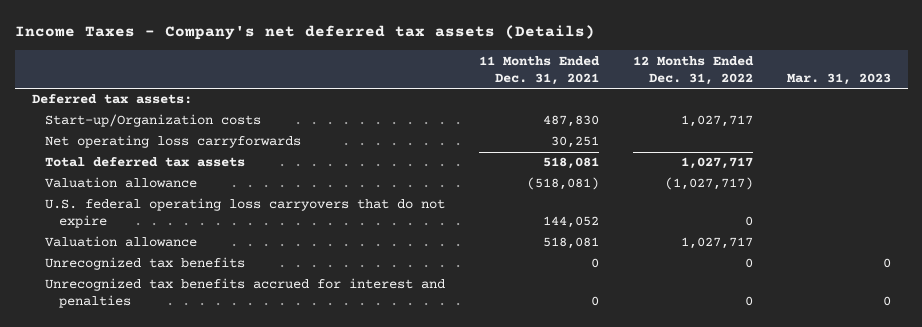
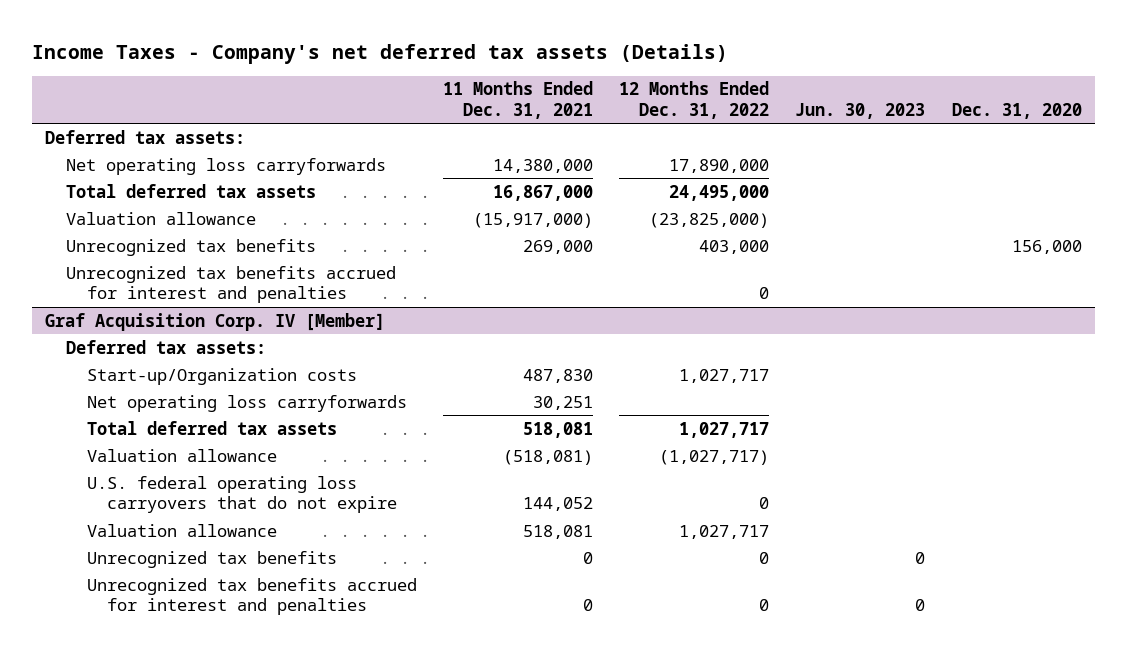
- | 11 Months Ended Dec. 31, 2021 | 12 Months Ended Dec. 31, 2022 | Mar. 31, 2023
+ | 11 Months Ended Dec. 31, 2021 | 12 Months Ended Dec. 31, 2022 | Jun. 30, 2023 | Dec. 31, 2020
+ Net operating loss carryforwards | 14,380,000 | 17,890,000 | |
+ Total deferred tax assets | 16,867,000 | 24,495,000 | |
+ Valuation allowance | (15,917,000) | (23,825,000) | |
+ Unrecognized tax benefits | 269,000 | 403,000 | | 156,000
+ Unrecognized tax benefits accrued for interest and penalties | | 0 | |
+ Graf Acquisition Corp. IV [Member]
+ Deferred tax assets:

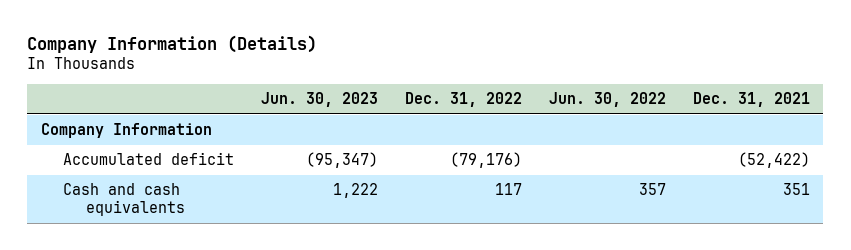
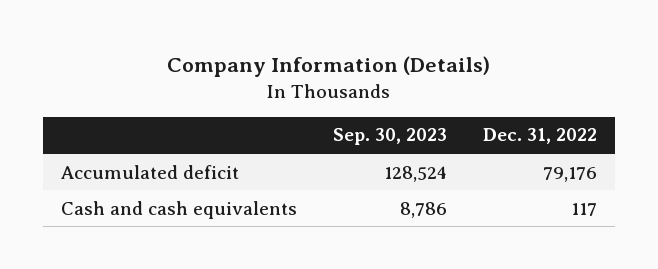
- | Jun. 30, 2023 | Dec. 31, 2022 | Jun. 30, 2022 | Dec. 31, 2021
+ | Sep. 30, 2023 | Dec. 31, 2022
- Company Information
- Accumulated deficit | (95,347) | (79,176) | | (52,422)
+ Accumulated deficit | 128,524 | 79,176

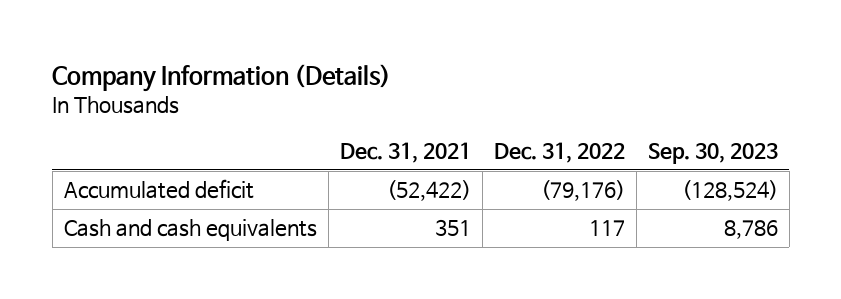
- | Sep. 30, 2023 | Dec. 31, 2022
+ | Dec. 31, 2021 | Dec. 31, 2022 | Sep. 30, 2023
- Accumulated deficit | 128,524 | 79,176
+ Accumulated deficit | (52,422) | (79,176) | (128,524)

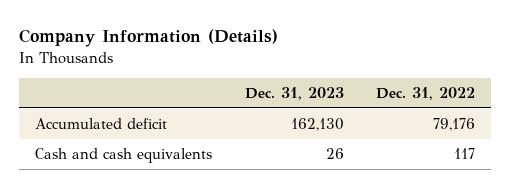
- | Dec. 31, 2021 | Dec. 31, 2022 | Sep. 30, 2023
+ | Dec. 31, 2023 | Dec. 31, 2022
- Accumulated deficit | (52,422) | (79,176) | (128,524)
+ Accumulated deficit | 162,130 | 79,176

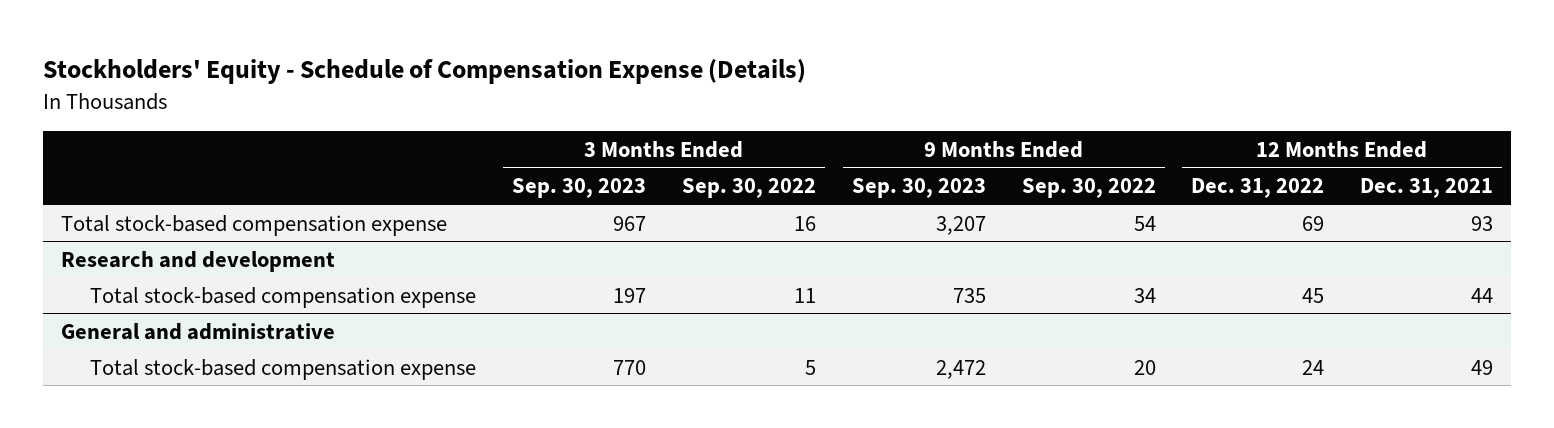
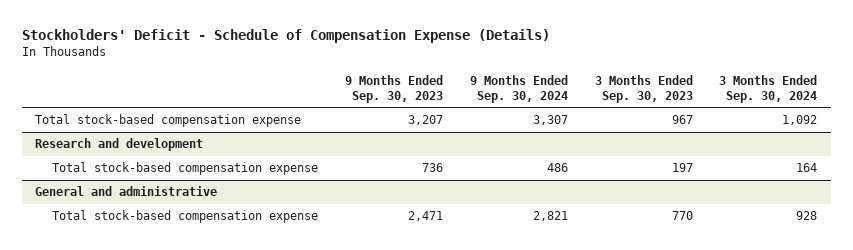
- Stockholders' Equity - Schedule of Compensation Expense (Details)
+ Stockholders' Deficit - Schedule of Compensation Expense (Details)
- | 3 Months Ended Sep. 30, 2023 | 3 Months Ended Sep. 30, 2022 | 9 Months Ended Sep. 30, 2023 | 9 Months Ended Sep. 30, 2022 | 12 Months Ended Dec. 31, 2022 | 12 Months Ended Dec. 31, 2021
+ | 9 Months Ended Sep. 30, 2023 | 9 Months Ended Sep. 30, 2024 | 3 Months Ended Sep. 30, 2023 | 3 Months Ended Sep. 30, 2024
@ Research and development
- Total stock-based compensation expense | 197 | 11 | 735 | 34 | 45 | 44
+ Total stock-based compensation expense | 736 | 486 | 197 | 164
@ General and administrative
- Total stock-based compensation expense | 770 | 5 | 2,472 | 20 | 24 | 49
+ Total stock-based compensation expense | 2,471 | 2,821 | 770 | 928

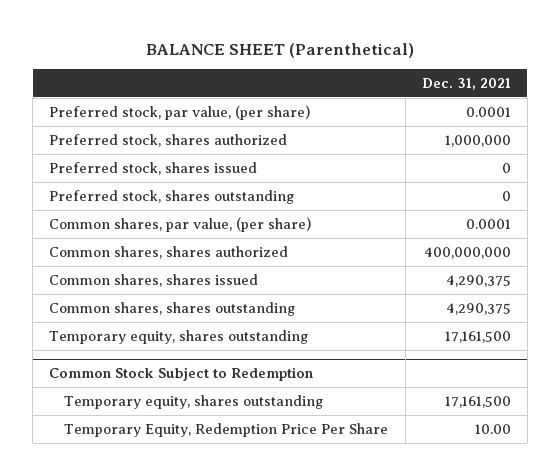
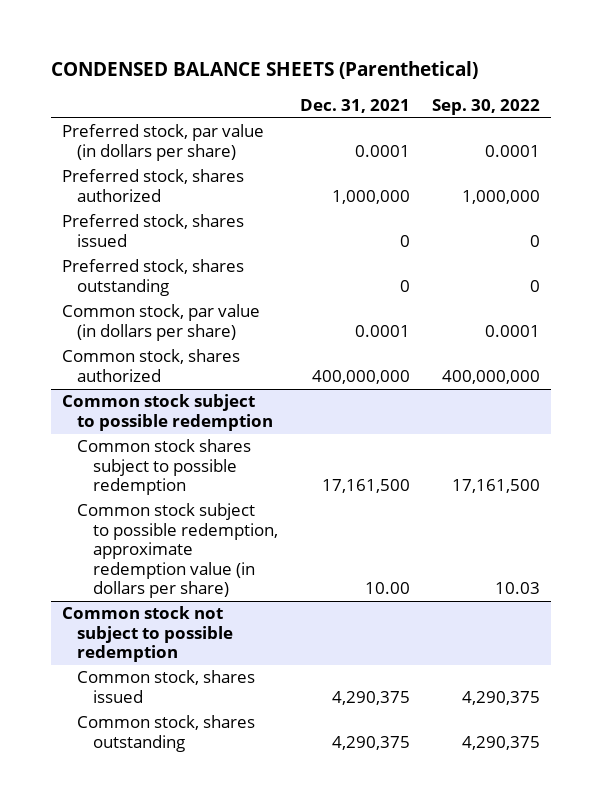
- BALANCE SHEET (Parenthetical)
+ CONDENSED BALANCE SHEETS (Parenthetical)
- | Dec. 31, 2021
+ | Dec. 31, 2021 | Sep. 30, 2022
- Preferred stock, par value, (per share) | 0.0001
+ Preferred stock, par value (in dollars per share) | 0.0001 | 0.0001
- Common shares, par value, (per share) | 0.0001
- Common shares, shares authorized | 400,000,000
- Common shares, shares issued | 4,290,375
- Common shares, shares outstanding | 4,290,375
- Temporary equity, shares outstanding | 17,161,500
- Common Stock Subject to Redemption
- Temporary equity, shares outstanding | 17,161,500
- Temporary Equity, Redemption Price Per Share | 10.00
+ Common stock, par value (in dollars per share) | 0.0001 | 0.0001
+ Common stock, shares authorized | 400,000,000 | 400,000,000
+ Common stock subject to possible redemption
+ Common stock shares subject to possible redemption | 17,161,500 | 17,161,500
+ Common stock subject to possible redemption, approximate redemption value (in dollars per share) | 10.00 | 10.03
+ Common stock not subject to possible redemption
+ Common stock, shares issued | 4,290,375 | 4,290,375
+ Common stock, shares outstanding | 4,290,375 | 4,290,375

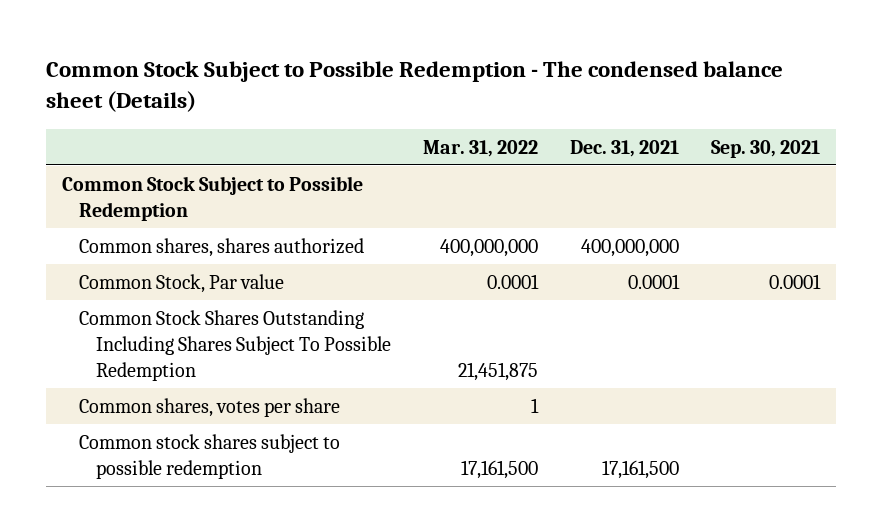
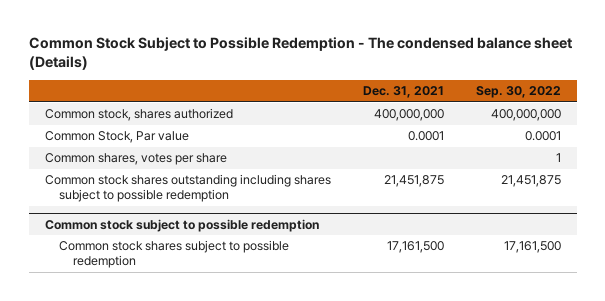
- | Mar. 31, 2022 | Dec. 31, 2021 | Sep. 30, 2021
+ | Dec. 31, 2021 | Sep. 30, 2022
- Common Stock Subject to Possible Redemption
- Common shares, shares authorized | 400,000,000 | 400,000,000 |
+ Common stock, shares authorized | 400,000,000 | 400,000,000
- Common Stock Shares Outstanding Including Shares Subject To Possible Redemption | 21,451,875 | |
+ Common stock shares outstanding including shares subject to possible redemption | 21,451,875 | 21,451,875
+ Common stock subject to possible redemption

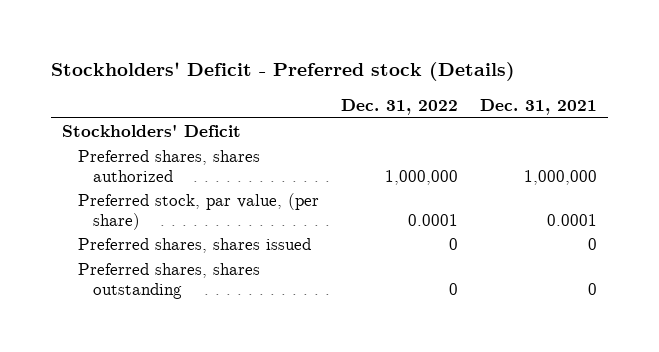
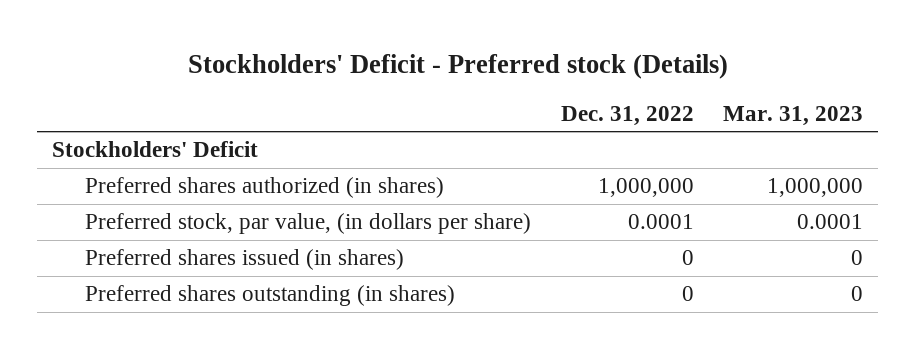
- | Dec. 31, 2022 | Dec. 31, 2021
+ | Dec. 31, 2022 | Mar. 31, 2023
- Preferred shares, shares authorized | 1,000,000 | 1,000,000
- Preferred stock, par value, (per share) | 0.0001 | 0.0001
- Preferred shares, shares issued | 0 | 0
- Preferred shares, shares outstanding | 0 | 0
+ Preferred shares authorized (in shares) | 1,000,000 | 1,000,000
+ Preferred stock, par value, (in dollars per share) | 0.0001 | 0.0001
+ Preferred shares issued (in shares) | 0 | 0
+ Preferred shares outstanding (in shares) | 0 | 0

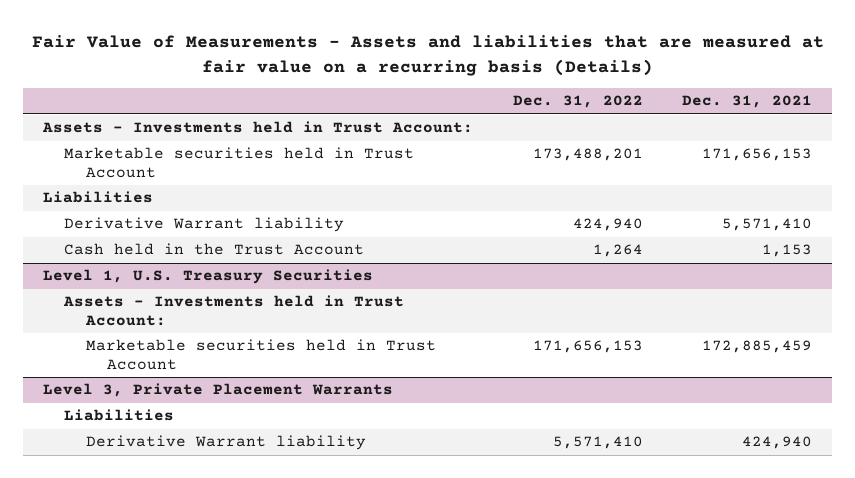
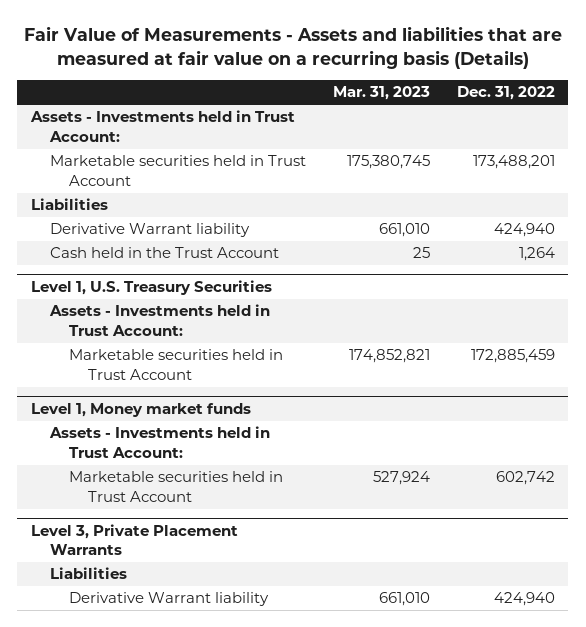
- | Dec. 31, 2022 | Dec. 31, 2021
+ | Mar. 31, 2023 | Dec. 31, 2022
@ Level 1, U.S. Treasury Securities
- Marketable securities held in Trust Account | 171,656,153 | 172,885,459
+ Marketable securities held in Trust Account | 174,852,821 | 172,885,459
+ Level 1, Money market funds
+ Assets - Investments held in Trust Account:
+ Marketable securities held in Trust Account | 527,924 | 602,742
@ Level 3, Private Placement Warrants
- Derivative Warrant liability | 5,571,410 | 424,940
+ Derivative Warrant liability | 661,010 | 424,940

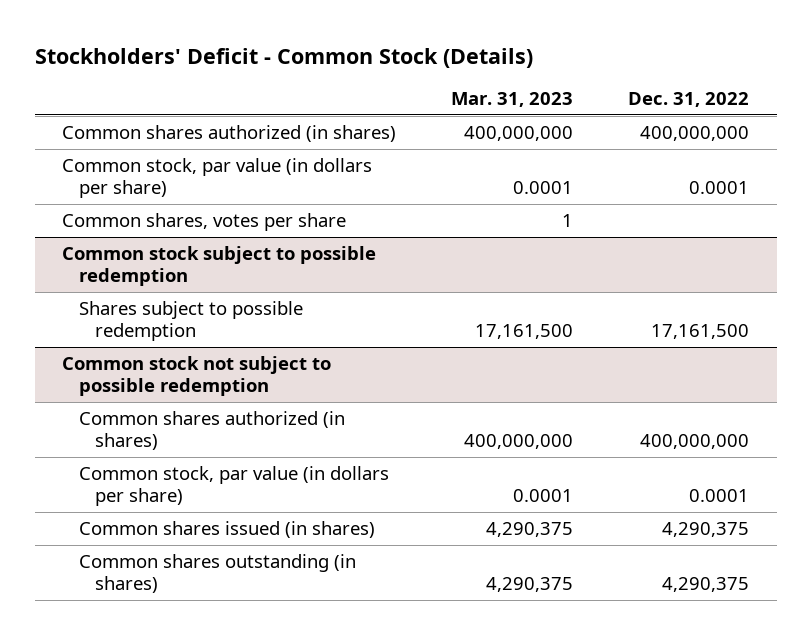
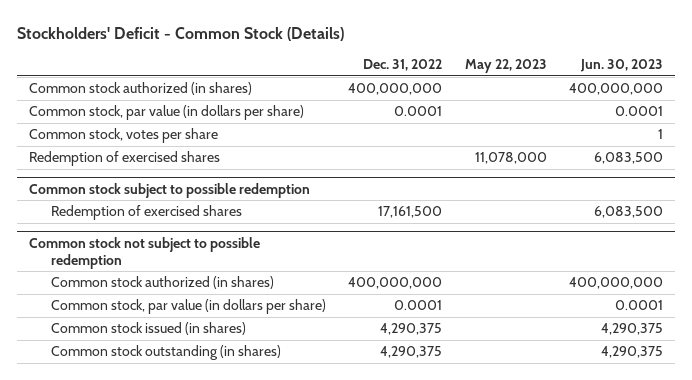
- | Mar. 31, 2023 | Dec. 31, 2022
+ | Dec. 31, 2022 | May 22, 2023 | Jun. 30, 2023
- Common shares authorized (in shares) | 400,000,000 | 400,000,000
+ Common stock authorized (in shares) | 400,000,000 | | 400,000,000
- Common shares, votes per share | 1 |
+ Common stock, votes per share | | | 1
+ Redemption of exercised shares | | 11,078,000 | 6,083,500
@ Common stock subject to possible redemption
- Shares subject to possible redemption | 17,161,500 | 17,161,500
+ Redemption of exercised shares | 17,161,500 | | 6,083,500
@ Common stock not subject to possible redemption
- Common shares authorized (in shares) | 400,000,000 | 400,000,000
+ Common stock authorized (in shares) | 400,000,000 | | 400,000,000
- Common shares issued (in shares) | 4,290,375 | 4,290,375
- Common shares outstanding (in shares) | 4,290,375 | 4,290,375
+ Common stock issued (in shares) | 4,290,375 | | 4,290,375
+ Common stock outstanding (in shares) | 4,290,375 | | 4,290,375

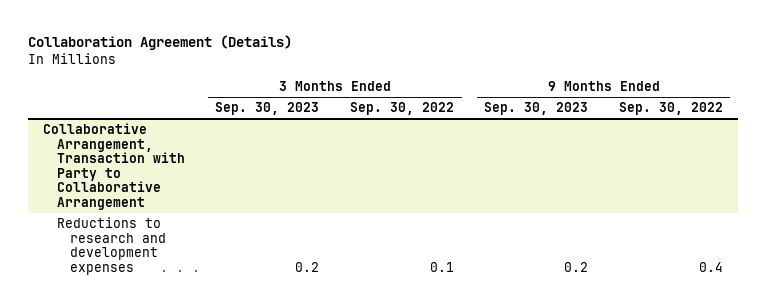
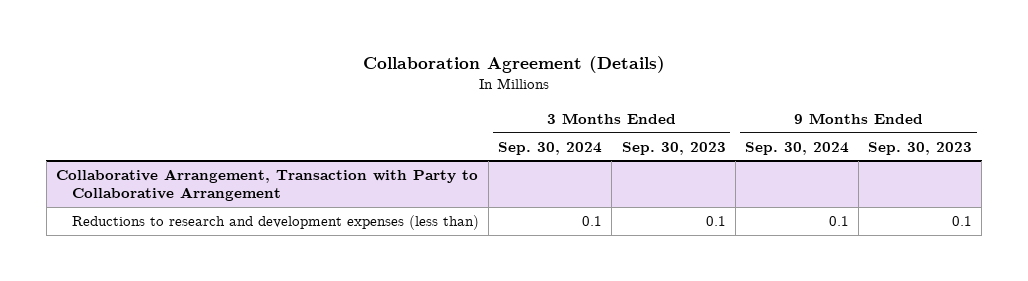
- | 3 Months Ended Sep. 30, 2023 | 3 Months Ended Sep. 30, 2022 | 9 Months Ended Sep. 30, 2023 | 9 Months Ended Sep. 30, 2022
+ | 3 Months Ended Sep. 30, 2024 | 3 Months Ended Sep. 30, 2023 | 9 Months Ended Sep. 30, 2024 | 9 Months Ended Sep. 30, 2023
@ Collaborative Arrangement, Transaction with Party to Collaborative Arrangement
- Reductions to research and development expenses | 0.2 | 0.1 | 0.2 | 0.4
+ Reductions to research and development expenses (less than) | 0.1 | 0.1 | 0.1 | 0.1

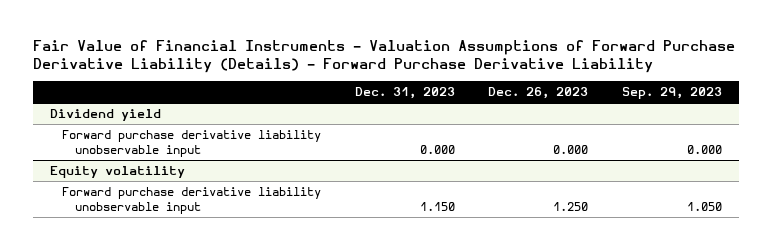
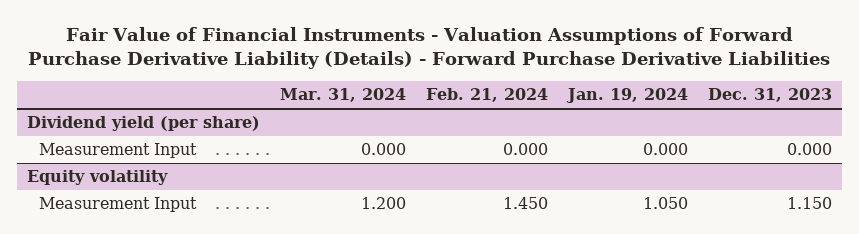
- Fair Value of Financial Instruments - Valuation Assumptions of Forward Purchase Derivative Liability (Details) - Forward Purchase Derivative Liability
+ Fair Value of Financial Instruments - Valuation Assumptions of Forward Purchase Derivative Liability (Details) - Forward Purchase Derivative Liabilities
- | Dec. 31, 2023 | Dec. 26, 2023 | Sep. 29, 2023
+ | Mar. 31, 2024 | Feb. 21, 2024 | Jan. 19, 2024 | Dec. 31, 2023
- Dividend yield
- Forward purchase derivative liability unobservable input | 0.000 | 0.000 | 0.000
+ Dividend yield (per share)
+ Measurement Input | 0.000 | 0.000 | 0.000 | 0.000
@ Equity volatility
- Forward purchase derivative liability unobservable input | 1.150 | 1.250 | 1.050
+ Measurement Input | 1.200 | 1.450 | 1.050 | 1.150

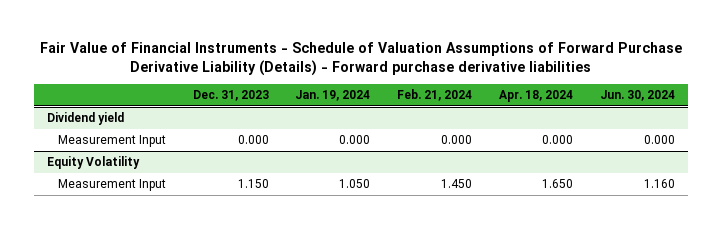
- Fair Value of Financial Instruments - Valuation Assumptions of Forward Purchase Derivative Liability (Details) - Forward Purchase Derivative Liabilities
+ Fair Value of Financial Instruments - Schedule of Valuation Assumptions of Forward Purchase Derivative Liability (Details) - Forward purchase derivative liabilities
- | Mar. 31, 2024 | Feb. 21, 2024 | Jan. 19, 2024 | Dec. 31, 2023
+ | Dec. 31, 2023 | Jan. 19, 2024 | Feb. 21, 2024 | Apr. 18, 2024 | Jun. 30, 2024
- Dividend yield (per share)
+ Dividend yield
- Equity volatility
+ Equity Volatility

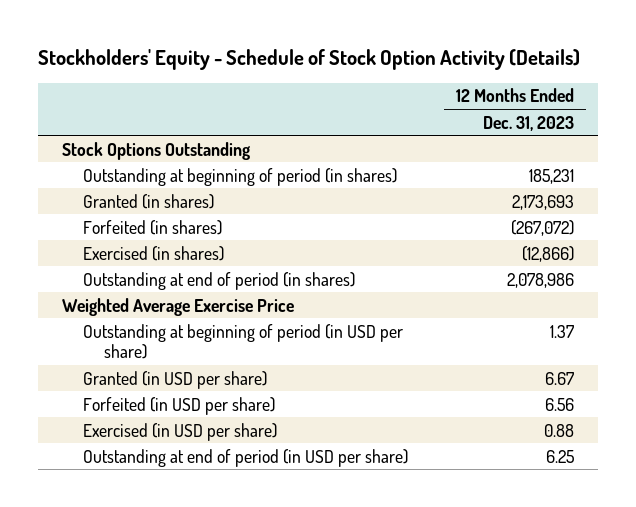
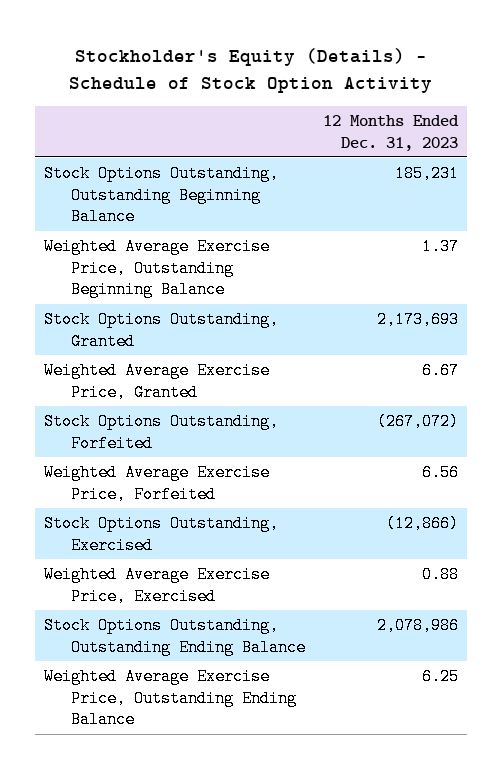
- Stockholders' Equity - Schedule of Stock Option Activity (Details)
+ Stockholder's Equity (Details) - Schedule of Stock Option Activity
- Stock Options Outstanding
- Outstanding at beginning of period (in shares) | 185,231
- Granted (in shares) | 2,173,693
- Forfeited (in shares) | (267,072)
- Exercised (in shares) | (12,866)
- Outstanding at end of period (in shares) | 2,078,986
- Weighted Average Exercise Price
- Outstanding at beginning of period (in USD per share) | 1.37
- Granted (in USD per share) | 6.67
- Forfeited (in USD per share) | 6.56
- Exercised (in USD per share) | 0.88
- Outstanding at end of period (in USD per share) | 6.25
+ Stock Options Outstanding, Outstanding Beginning Balance | 185,231
+ Weighted Average Exercise Price, Outstanding Beginning Balance | 1.37
+ Stock Options Outstanding, Granted | 2,173,693
+ Weighted Average Exercise Price, Granted | 6.67
+ Stock Options Outstanding, Forfeited | (267,072)
+ Weighted Average Exercise Price, Forfeited | 6.56
+ Stock Options Outstanding, Exercised | (12,866)
+ Weighted Average Exercise Price, Exercised | 0.88
+ Stock Options Outstanding, Outstanding Ending Balance | 2,078,986
+ Weighted Average Exercise Price, Outstanding Ending Balance | 6.25

